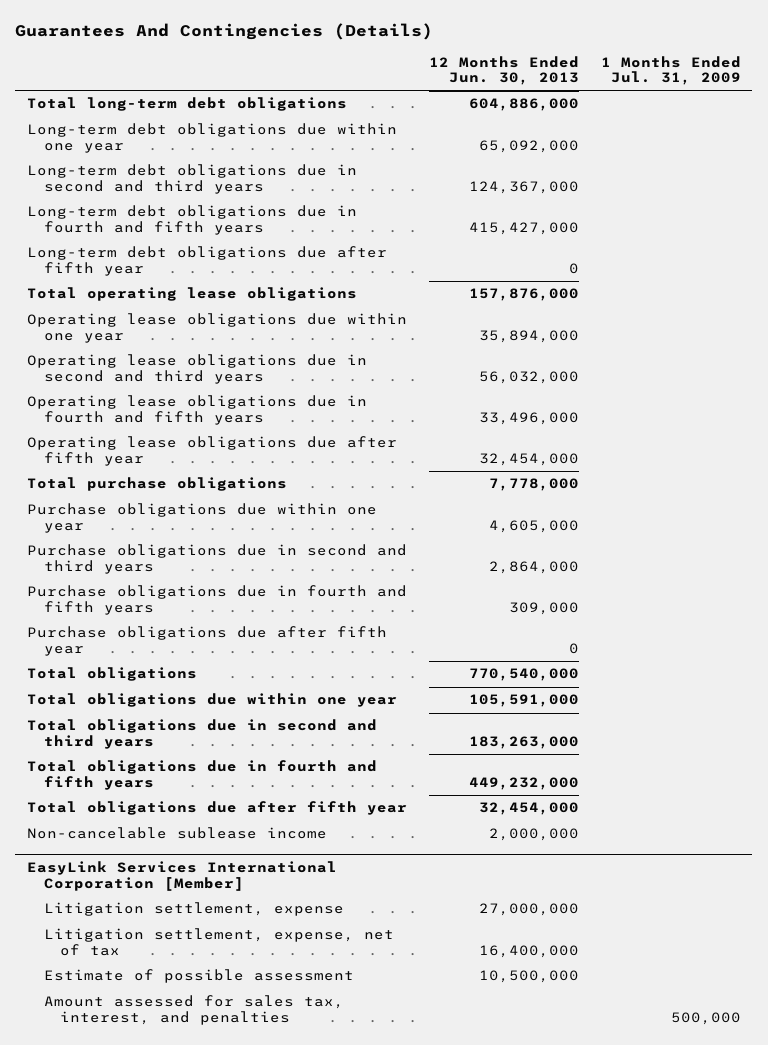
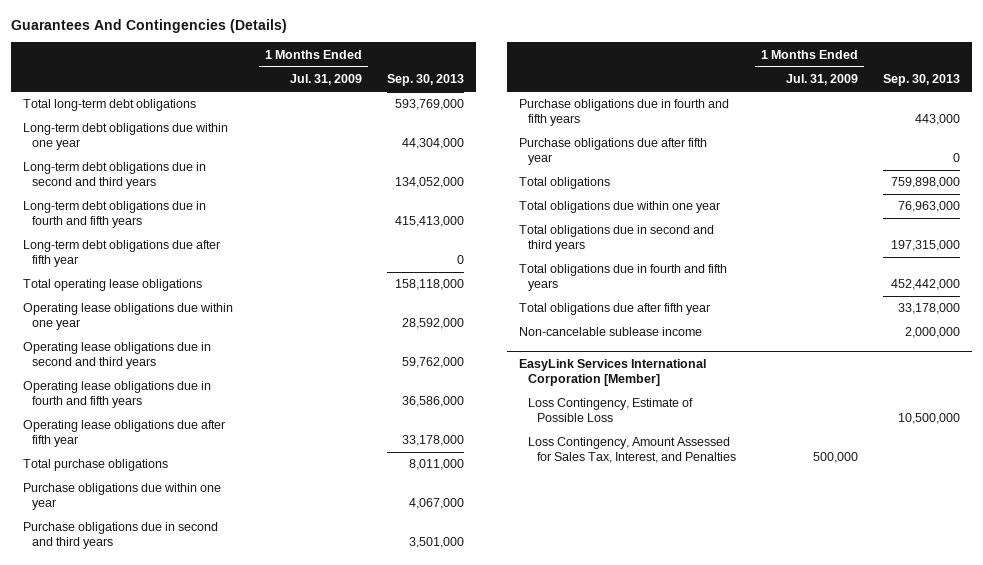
- | 12 Months Ended Jun. 30, 2013 | 1 Months Ended Jul. 31, 2009
+ | 1 Months Ended Jul. 31, 2009 | Sep. 30, 2013
@ EasyLink Services International Corporation [Member]
- Litigation settlement, expense | 27,000,000 |
- Litigation settlement, expense, net of tax | 16,400,000 |
- Estimate of possible assessment | 10,500,000 |
- Amount assessed for sales tax, interest, and penalties | | 500,000
+ Loss Contingency, Estimate of Possible Loss | | 10,500,000
+ Loss Contingency, Amount Assessed for Sales Tax, Interest, and Penalties | 500,000 |

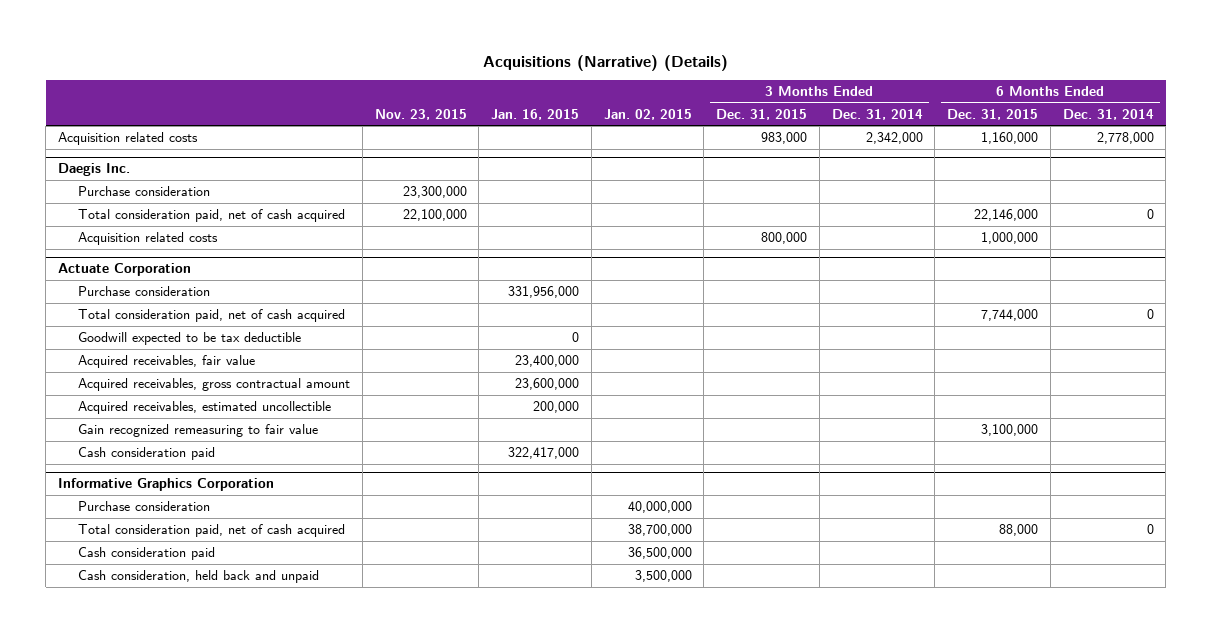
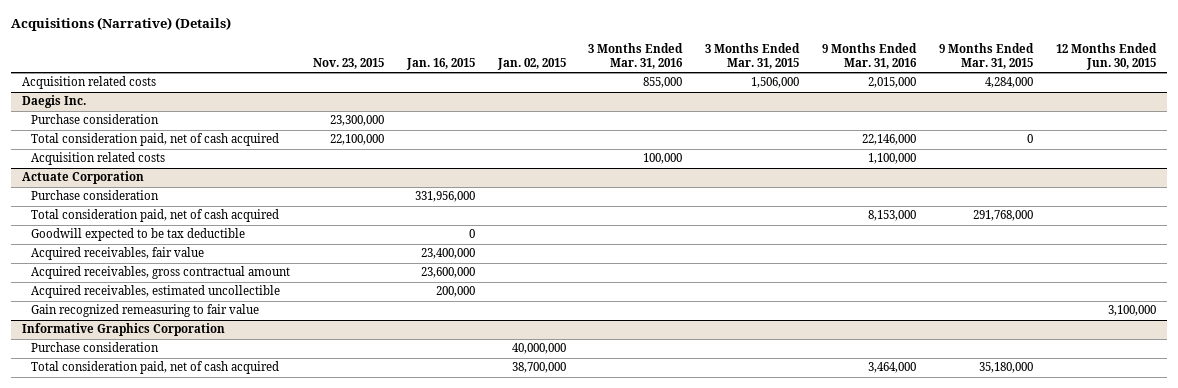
- | Nov. 23, 2015 | Jan. 16, 2015 | Jan. 02, 2015 | 3 Months Ended Dec. 31, 2015 | 3 Months Ended Dec. 31, 2014 | 6 Months Ended Dec. 31, 2015 | 6 Months Ended Dec. 31, 2014
+ | Nov. 23, 2015 | Jan. 16, 2015 | Jan. 02, 2015 | 3 Months Ended Mar. 31, 2016 | 3 Months Ended Mar. 31, 2015 | 9 Months Ended Mar. 31, 2016 | 9 Months Ended Mar. 31, 2015 | 12 Months Ended Jun. 30, 2015
@ Actuate Corporation
- Cash consideration paid | | 322,417,000 | | | | |
@ Informative Graphics Corporation
- Cash consideration paid | | | 36,500,000 | | | |
- Cash consideration, held back and unpaid | | | 3,500,000 | | | |

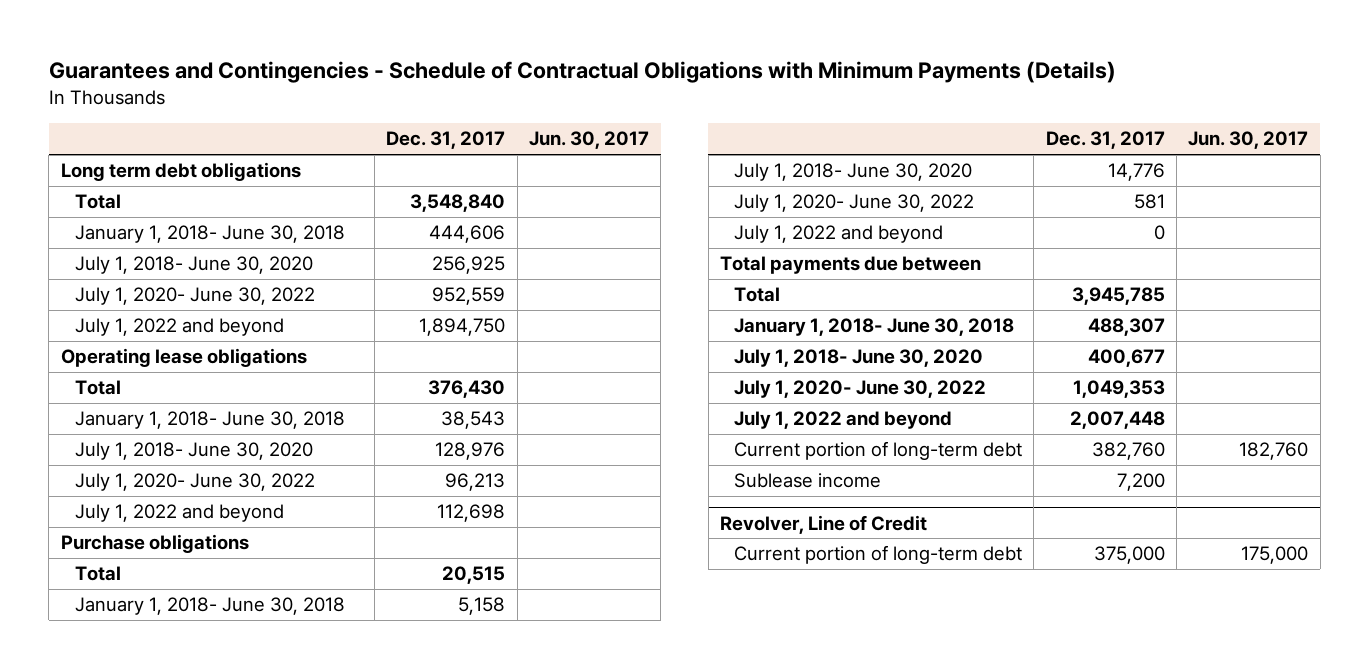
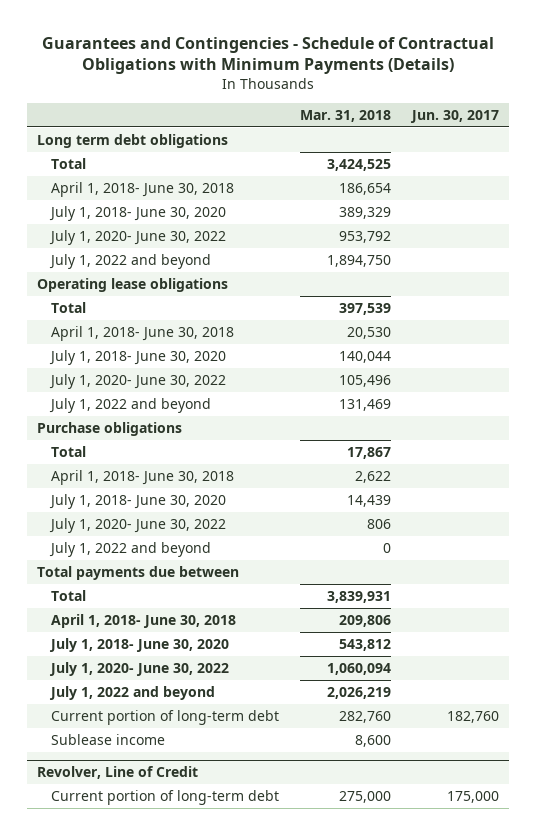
- | Dec. 31, 2017 | Jun. 30, 2017
+ | Mar. 31, 2018 | Jun. 30, 2017
- January 1, 2018- June 30, 2018 | 444,606 |
+ April 1, 2018- June 30, 2018 | 186,654 |
- January 1, 2018- June 30, 2018 | 38,543 |
+ April 1, 2018- June 30, 2018 | 20,530 |
- January 1, 2018- June 30, 2018 | 5,158 |
+ April 1, 2018- June 30, 2018 | 2,622 |
- January 1, 2018- June 30, 2018 | 488,307 |
+ April 1, 2018- June 30, 2018 | 209,806 |

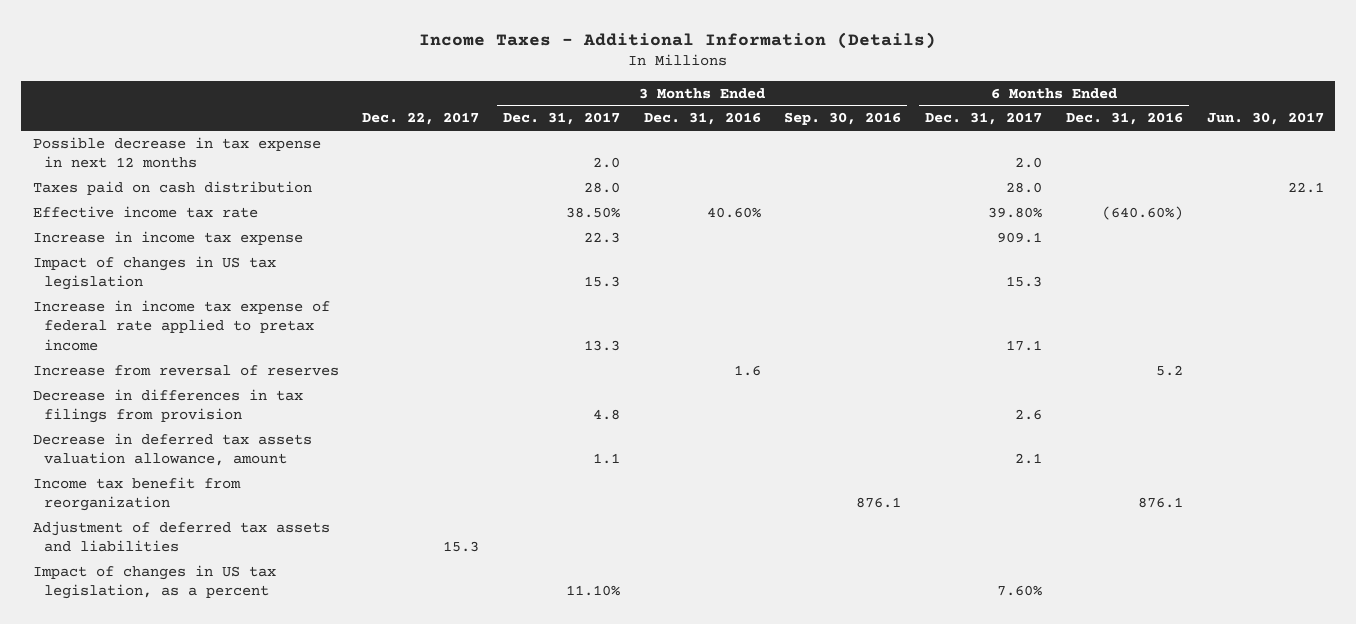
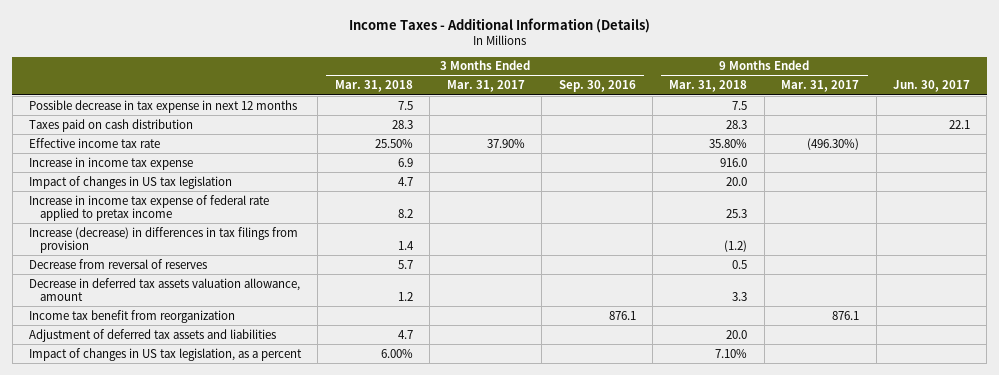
- | Dec. 22, 2017 | 3 Months Ended Dec. 31, 2017 | 3 Months Ended Dec. 31, 2016 | 3 Months Ended Sep. 30, 2016 | 6 Months Ended Dec. 31, 2017 | 6 Months Ended Dec. 31, 2016 | Jun. 30, 2017
+ | 3 Months Ended Mar. 31, 2018 | 3 Months Ended Mar. 31, 2017 | 3 Months Ended Sep. 30, 2016 | 9 Months Ended Mar. 31, 2018 | 9 Months Ended Mar. 31, 2017 | Jun. 30, 2017
- Increase from reversal of reserves | | | 1.6 | | | 5.2 |
- Decrease in differences in tax filings from provision | | 4.8 | | | 2.6 | |
+ Increase (decrease) in differences in tax filings from provision | 1.4 | | | (1.2) | |
+ Decrease from reversal of reserves | 5.7 | | | 0.5 | |

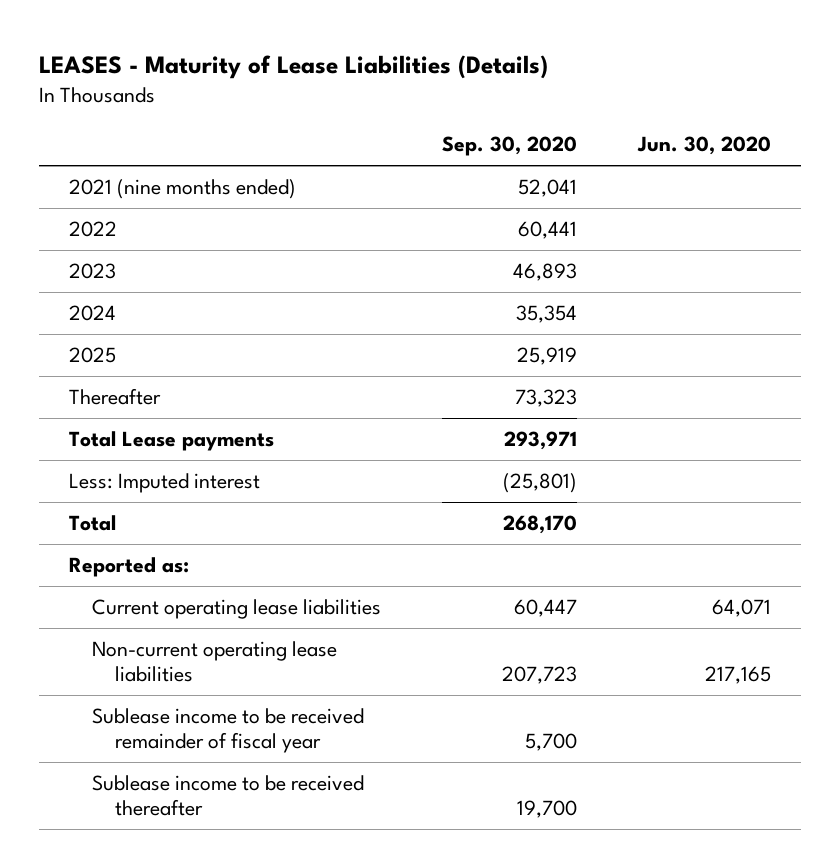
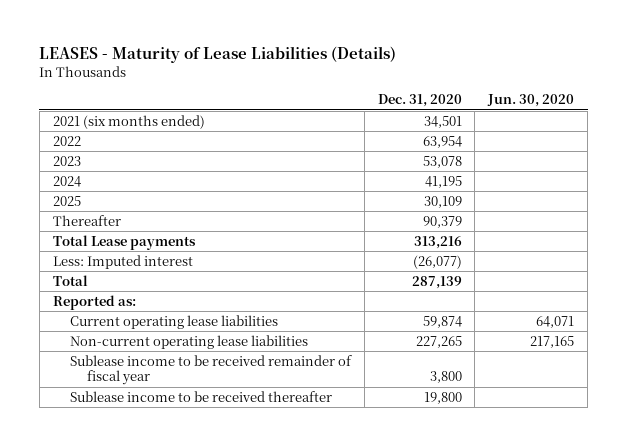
- | Sep. 30, 2020 | Jun. 30, 2020
+ | Dec. 31, 2020 | Jun. 30, 2020
- 2021 (nine months ended) | 52,041 |
+ 2021 (six months ended) | 34,501 |

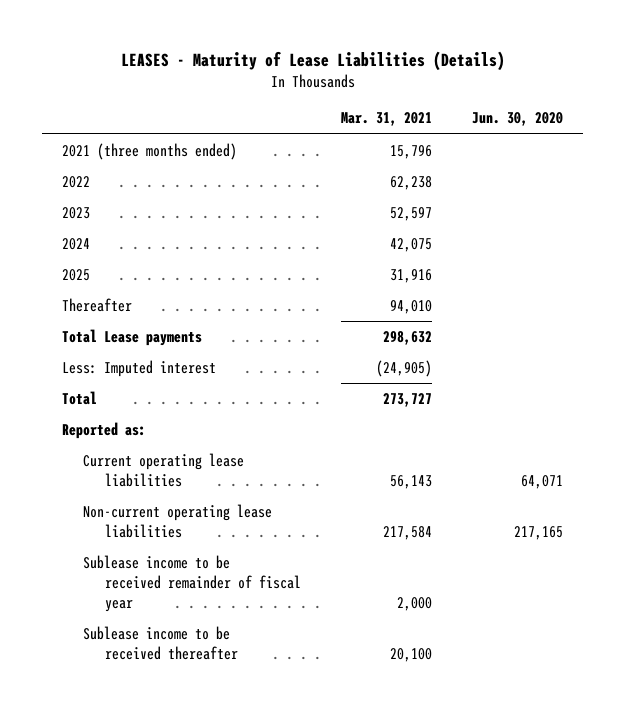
- | Dec. 31, 2020 | Jun. 30, 2020
+ | Mar. 31, 2021 | Jun. 30, 2020
- 2021 (six months ended) | 34,501 |
+ 2021 (three months ended) | 15,796 |

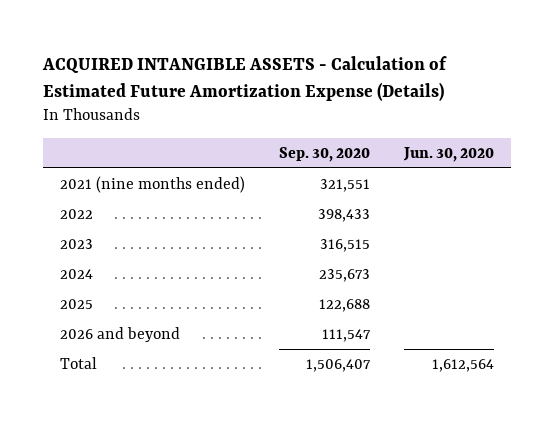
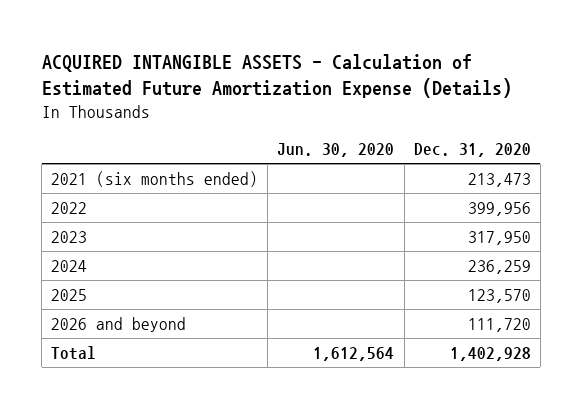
- | Sep. 30, 2020 | Jun. 30, 2020
+ | Jun. 30, 2020 | Dec. 31, 2020
- 2021 (nine months ended) | 321,551 |
+ 2021 (six months ended) | | 213,473

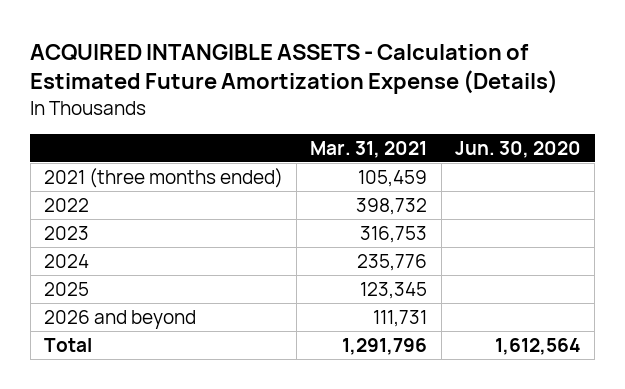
- | Jun. 30, 2020 | Dec. 31, 2020
+ | Mar. 31, 2021 | Jun. 30, 2020
- 2021 (six months ended) | | 213,473
+ 2021 (three months ended) | 105,459 |

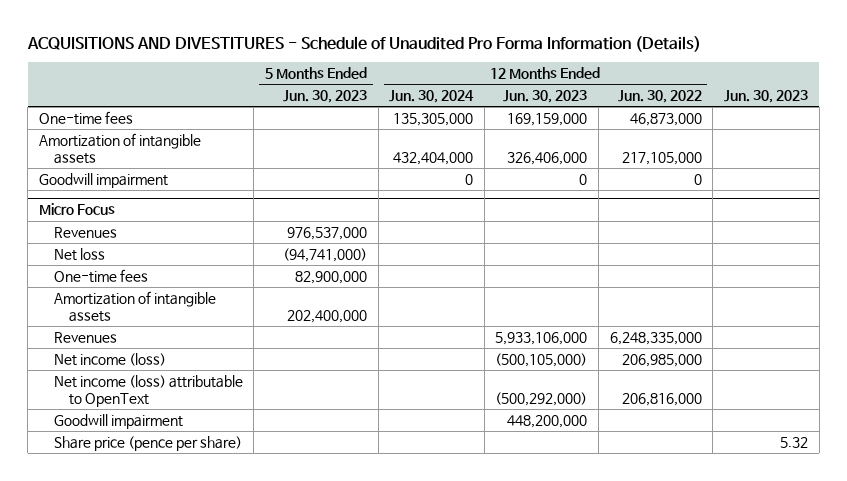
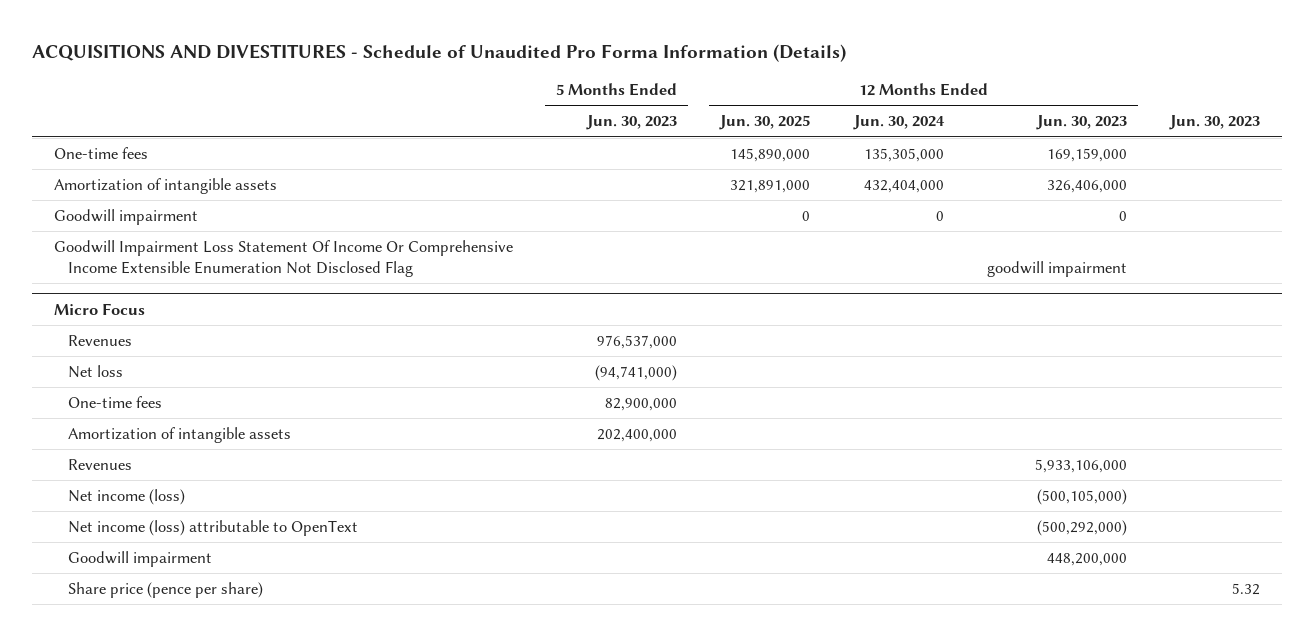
- | 5 Months Ended Jun. 30, 2023 | 12 Months Ended Jun. 30, 2024 | 12 Months Ended Jun. 30, 2023 | 12 Months Ended Jun. 30, 2022 | Jun. 30, 2023
+ | 5 Months Ended Jun. 30, 2023 | 12 Months Ended Jun. 30, 2025 | 12 Months Ended Jun. 30, 2024 | 12 Months Ended Jun. 30, 2023 | Jun. 30, 2023
+ Goodwill Impairment Loss Statement Of Income Or Comprehensive Income Extensible Enumeration Not Disclosed Flag | | | | goodwill impairment |

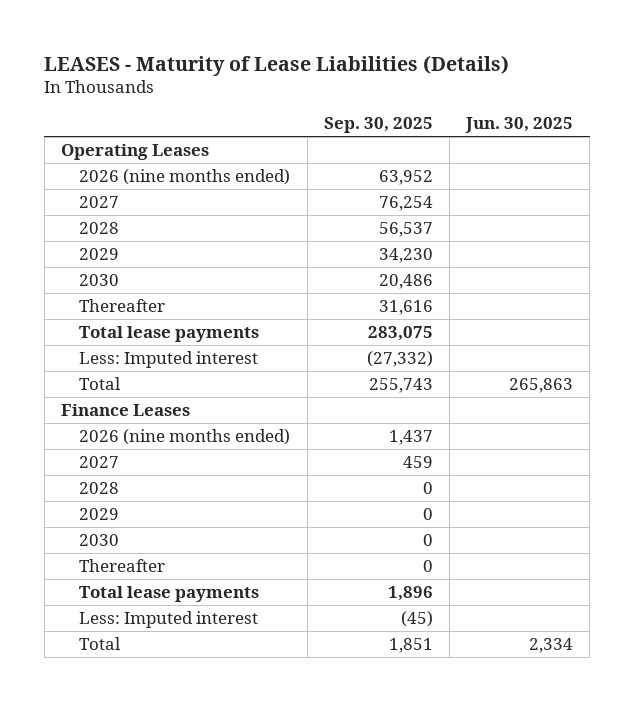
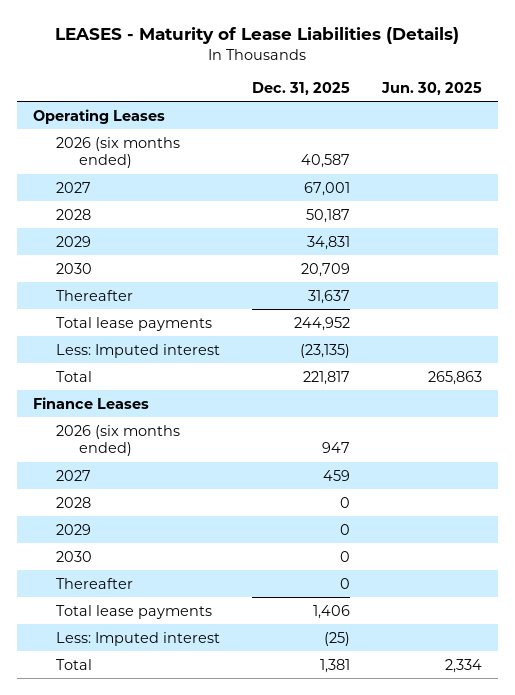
- | Sep. 30, 2025 | Jun. 30, 2025
+ | Dec. 31, 2025 | Jun. 30, 2025
- 2026 (nine months ended) | 63,952 |
+ 2026 (six months ended) | 40,587 |
- 2026 (nine months ended) | 1,437 |
+ 2026 (six months ended) | 947 |

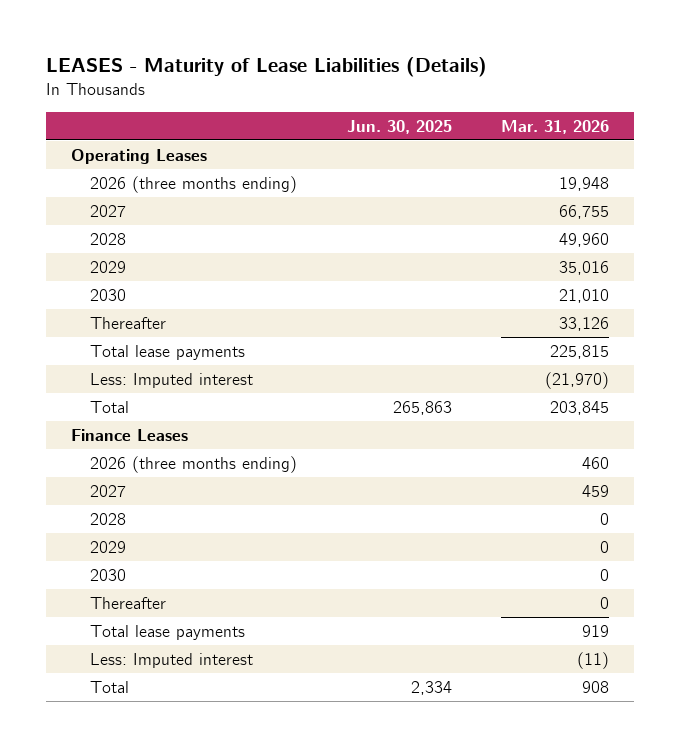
- | Dec. 31, 2025 | Jun. 30, 2025
+ | Jun. 30, 2025 | Mar. 31, 2026
- 2026 (six months ended) | 40,587 |
+ 2026 (three months ending) | | 19,948
- 2026 (six months ended) | 947 |
+ 2026 (three months ending) | | 460

